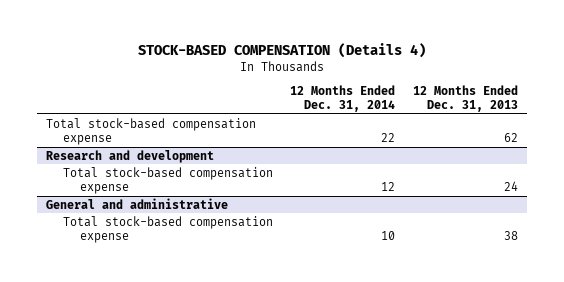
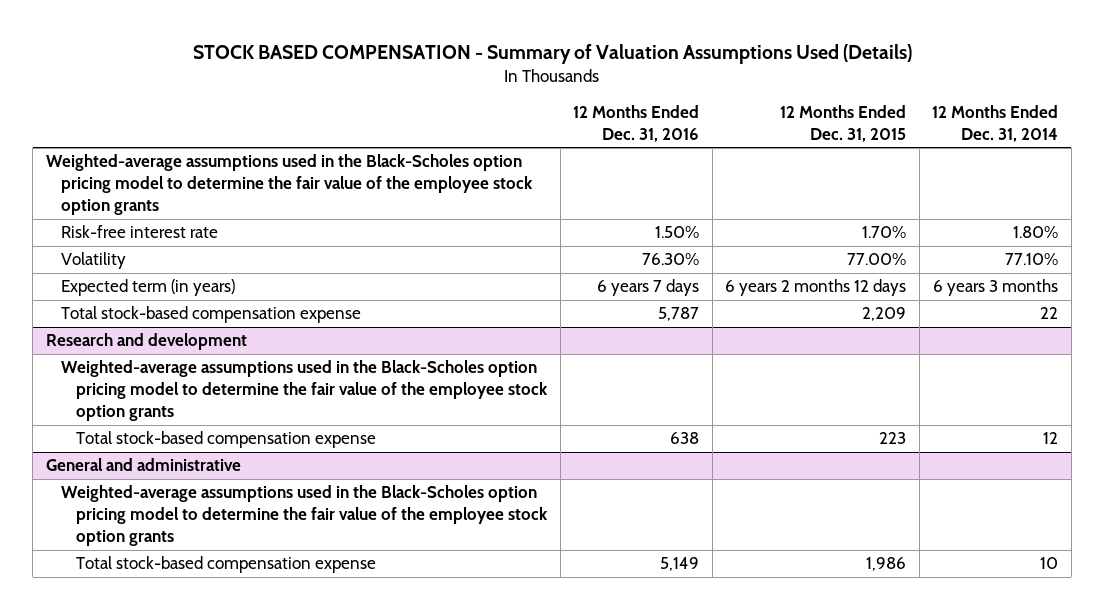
- STOCK-BASED COMPENSATION (Details 4)
+ STOCK BASED COMPENSATION - Summary of Valuation Assumptions Used (Details)
- | 12 Months Ended Dec. 31, 2014 | 12 Months Ended Dec. 31, 2013
+ | 12 Months Ended Dec. 31, 2016 | 12 Months Ended Dec. 31, 2015 | 12 Months Ended Dec. 31, 2014
+ Weighted-average assumptions used in the Black-Scholes option pricing model to determine the fair value of the employee stock option grants
+ Risk-free interest rate | 1.50% | 1.70% | 1.80%
+ Volatility | 76.30% | 77.00% | 77.10%
+ Expected term (in years) | 6 years 7 days | 6 years 2 months 12 days | 6 years 3 months
@ Research and development
+ Weighted-average assumptions used in the Black-Scholes option pricing model to determine the fair value of the employee stock option grants
@ General and administrative
+ Weighted-average assumptions used in the Black-Scholes option pricing model to determine the fair value of the employee stock option grants

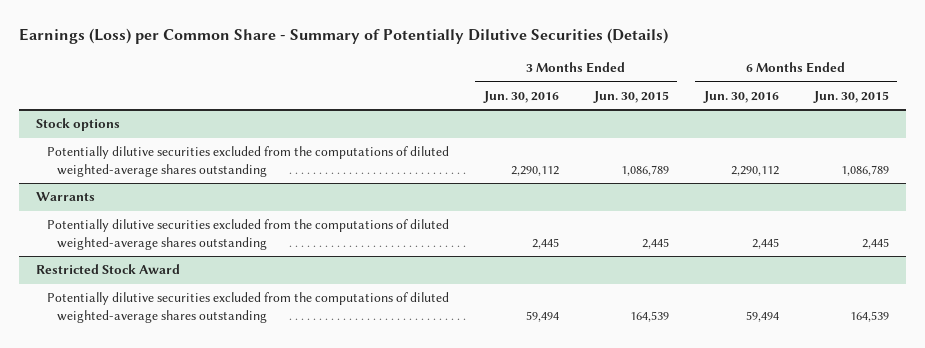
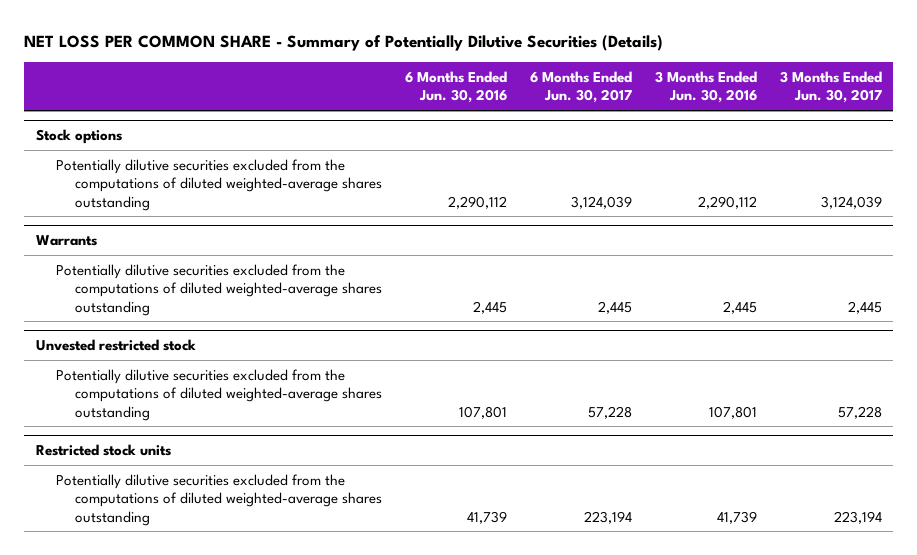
- Earnings (Loss) per Common Share - Summary of Potentially Dilutive Securities (Details)
+ NET LOSS PER COMMON SHARE - Summary of Potentially Dilutive Securities (Details)
- | 3 Months Ended Jun. 30, 2016 | 3 Months Ended Jun. 30, 2015 | 6 Months Ended Jun. 30, 2016 | 6 Months Ended Jun. 30, 2015
+ | 6 Months Ended Jun. 30, 2016 | 6 Months Ended Jun. 30, 2017 | 3 Months Ended Jun. 30, 2016 | 3 Months Ended Jun. 30, 2017
- Restricted Stock Award
- Potentially dilutive securities excluded from the computations of diluted weighted-average shares outstanding | 59,494 | 164,539 | 59,494 | 164,539
+ Unvested restricted stock
+ Potentially dilutive securities excluded from the computations of diluted weighted-average shares outstanding | 107,801 | 57,228 | 107,801 | 57,228
+ Restricted stock units
+ Potentially dilutive securities excluded from the computations of diluted weighted-average shares outstanding | 41,739 | 223,194 | 41,739 | 223,194

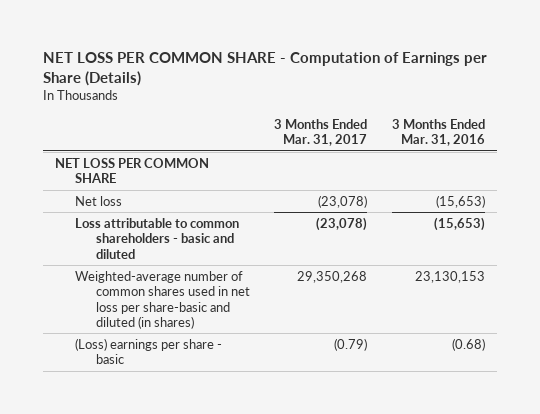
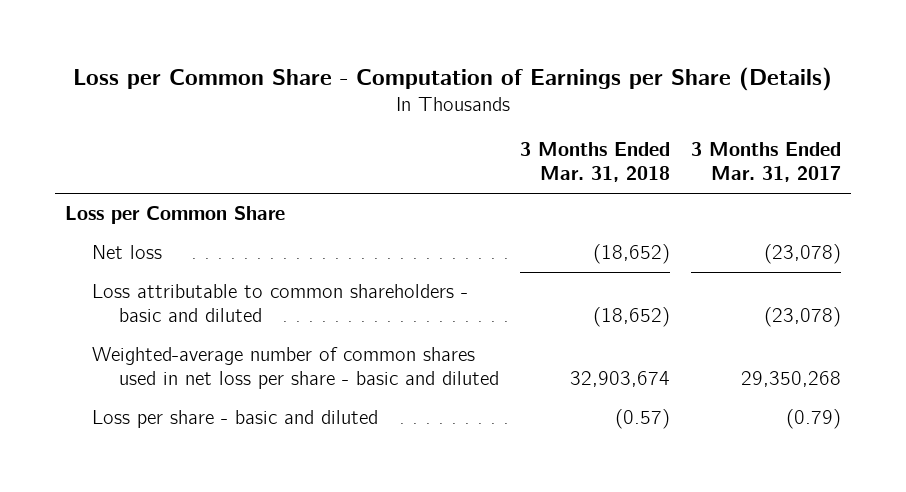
- NET LOSS PER COMMON SHARE - Computation of Earnings per Share (Details)
+ Loss per Common Share - Computation of Earnings per Share (Details)
- | 3 Months Ended Mar. 31, 2017 | 3 Months Ended Mar. 31, 2016
+ | 3 Months Ended Mar. 31, 2018 | 3 Months Ended Mar. 31, 2017
- NET LOSS PER COMMON SHARE
+ Loss per Common Share
- Weighted-average number of common shares used in net loss per share-basic and diluted (in shares) | 29,350,268 | 23,130,153
- (Loss) earnings per share - basic | (0.79) | (0.68)
+ Weighted-average number of common shares used in net loss per share - basic and diluted | 32,903,674 | 29,350,268
+ Loss per share - basic and diluted | (0.57) | (0.79)

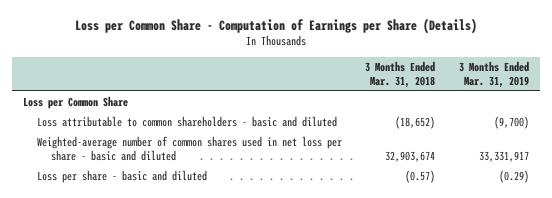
- | 3 Months Ended Mar. 31, 2018 | 3 Months Ended Mar. 31, 2017
+ | 3 Months Ended Mar. 31, 2018 | 3 Months Ended Mar. 31, 2019
- Net loss | (18,652) | (23,078)

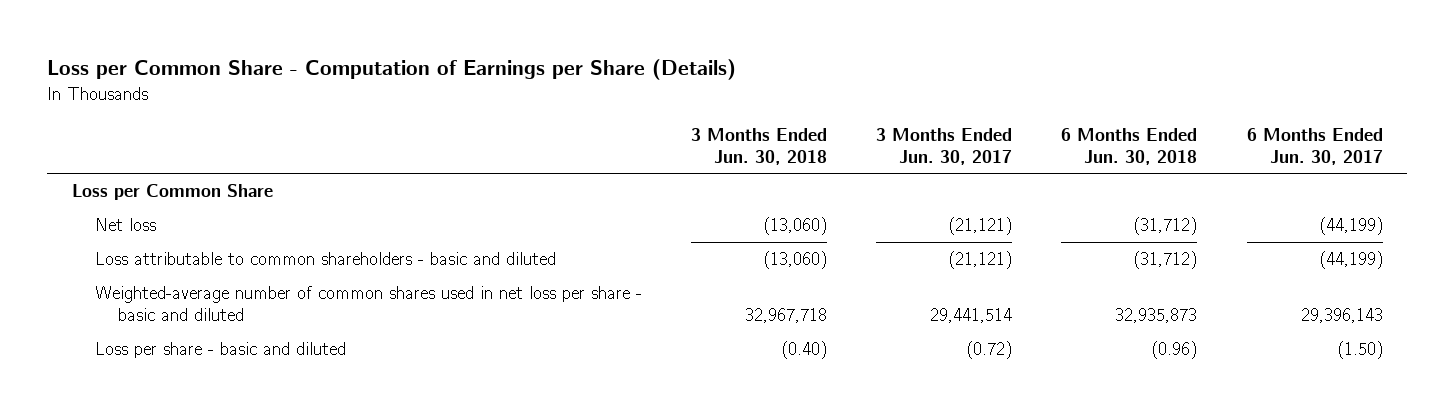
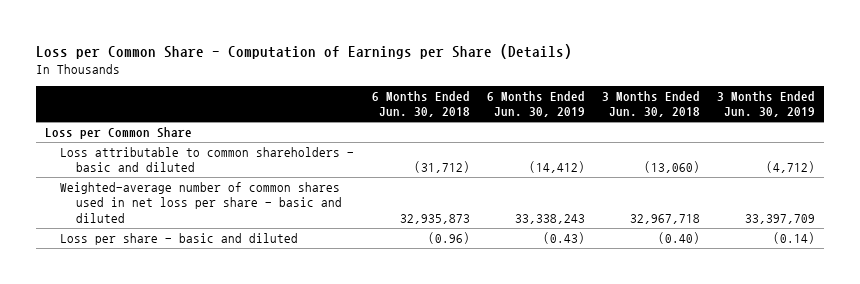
- | 3 Months Ended Jun. 30, 2018 | 3 Months Ended Jun. 30, 2017 | 6 Months Ended Jun. 30, 2018 | 6 Months Ended Jun. 30, 2017
+ | 6 Months Ended Jun. 30, 2018 | 6 Months Ended Jun. 30, 2019 | 3 Months Ended Jun. 30, 2018 | 3 Months Ended Jun. 30, 2019
- Net loss | (13,060) | (21,121) | (31,712) | (44,199)

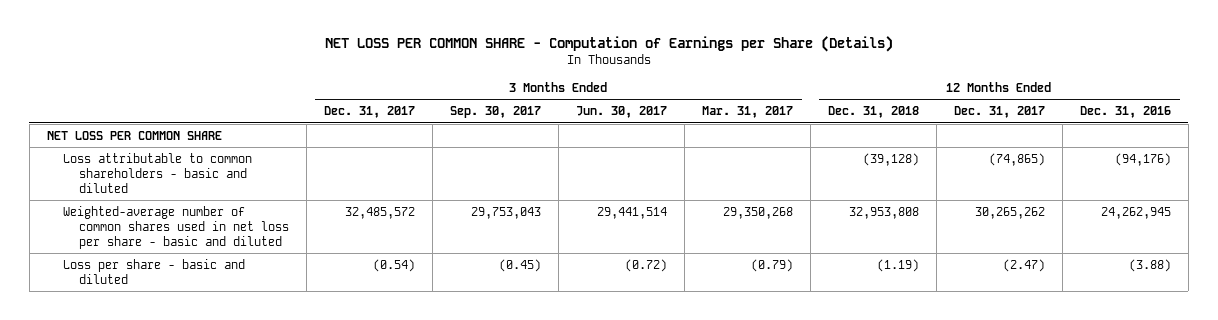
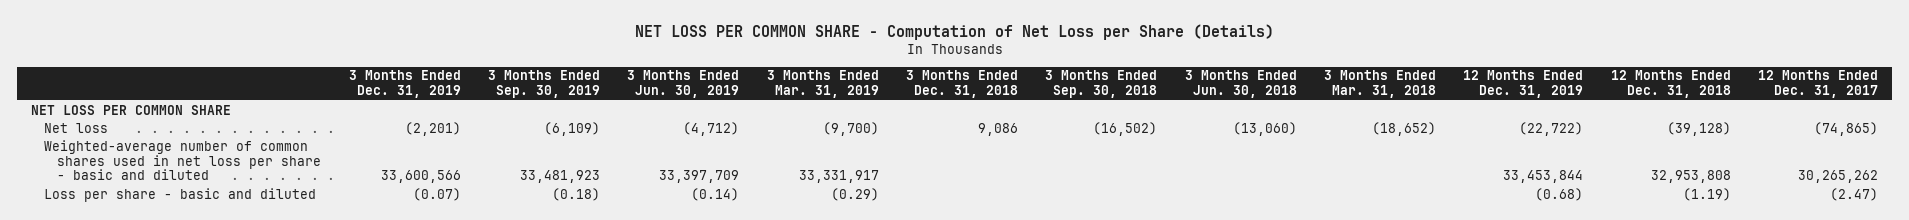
- NET LOSS PER COMMON SHARE - Computation of Earnings per Share (Details)
+ NET LOSS PER COMMON SHARE - Computation of Net Loss per Share (Details)
- | 3 Months Ended Dec. 31, 2017 | 3 Months Ended Sep. 30, 2017 | 3 Months Ended Jun. 30, 2017 | 3 Months Ended Mar. 31, 2017 | 12 Months Ended Dec. 31, 2018 | 12 Months Ended Dec. 31, 2017 | 12 Months Ended Dec. 31, 2016
+ | 3 Months Ended Dec. 31, 2019 | 3 Months Ended Sep. 30, 2019 | 3 Months Ended Jun. 30, 2019 | 3 Months Ended Mar. 31, 2019 | 3 Months Ended Dec. 31, 2018 | 3 Months Ended Sep. 30, 2018 | 3 Months Ended Jun. 30, 2018 | 3 Months Ended Mar. 31, 2018 | 12 Months Ended Dec. 31, 2019 | 12 Months Ended Dec. 31, 2018 | 12 Months Ended Dec. 31, 2017
- Loss attributable to common shareholders - basic and diluted | | | | | (39,128) | (74,865) | (94,176)
+ Net loss | (2,201) | (6,109) | (4,712) | (9,700) | 9,086 | (16,502) | (13,060) | (18,652) | (22,722) | (39,128) | (74,865)

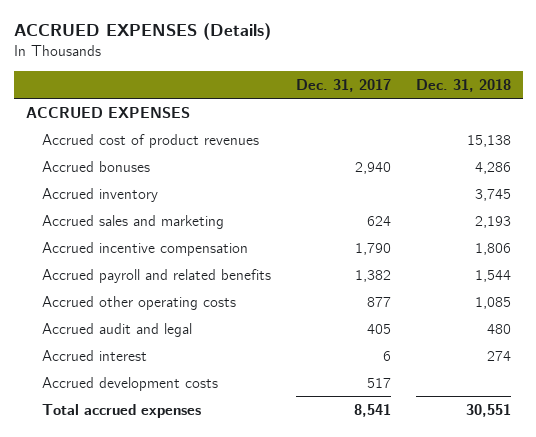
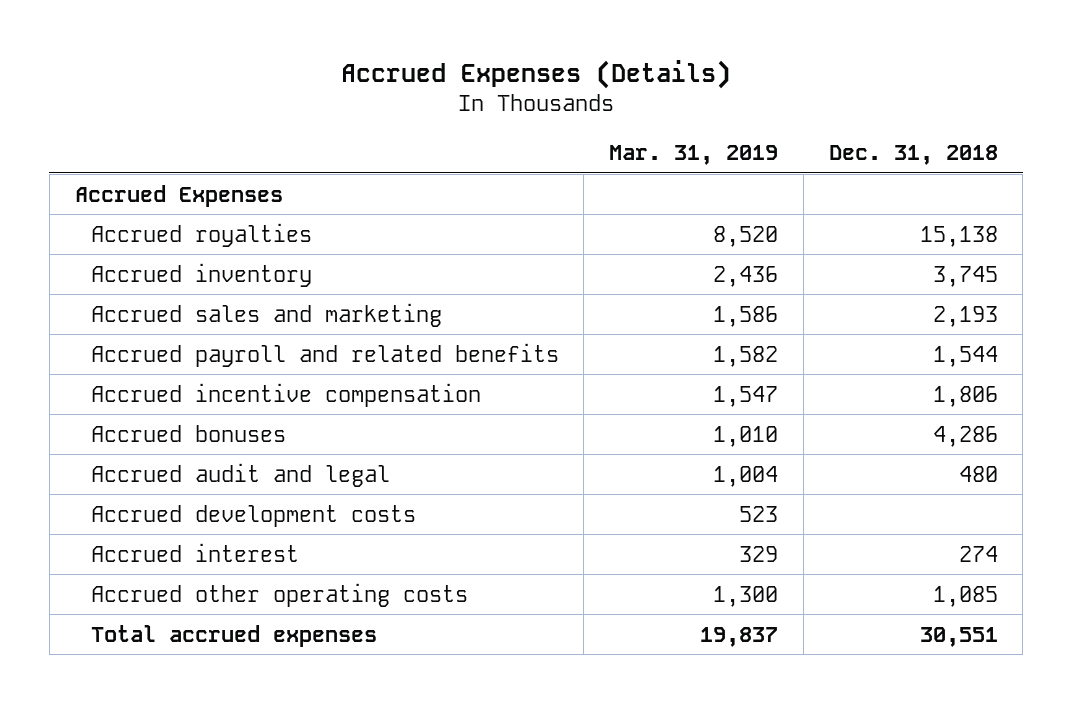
- ACCRUED EXPENSES (Details)
+ Accrued Expenses (Details)
- | Dec. 31, 2017 | Dec. 31, 2018
+ | Mar. 31, 2019 | Dec. 31, 2018
- ACCRUED EXPENSES
- Accrued cost of product revenues | | 15,138
+ Accrued Expenses
+ Accrued royalties | 8,520 | 15,138
moved down: Accrued incentive compensation | 1,547 | 1,806
moved down: Accrued bonuses | 1,010 | 4,286
moved down: Accrued interest | 329 | 274
moved down: Accrued other operating costs | 1,300 | 1,085

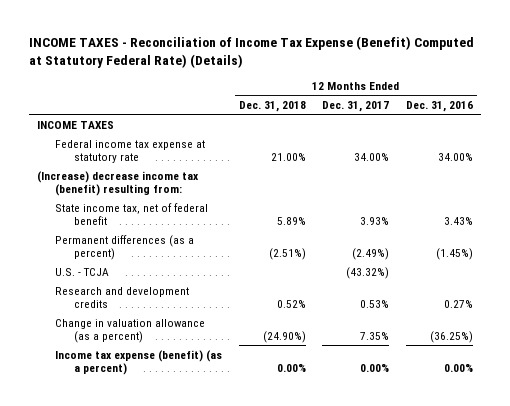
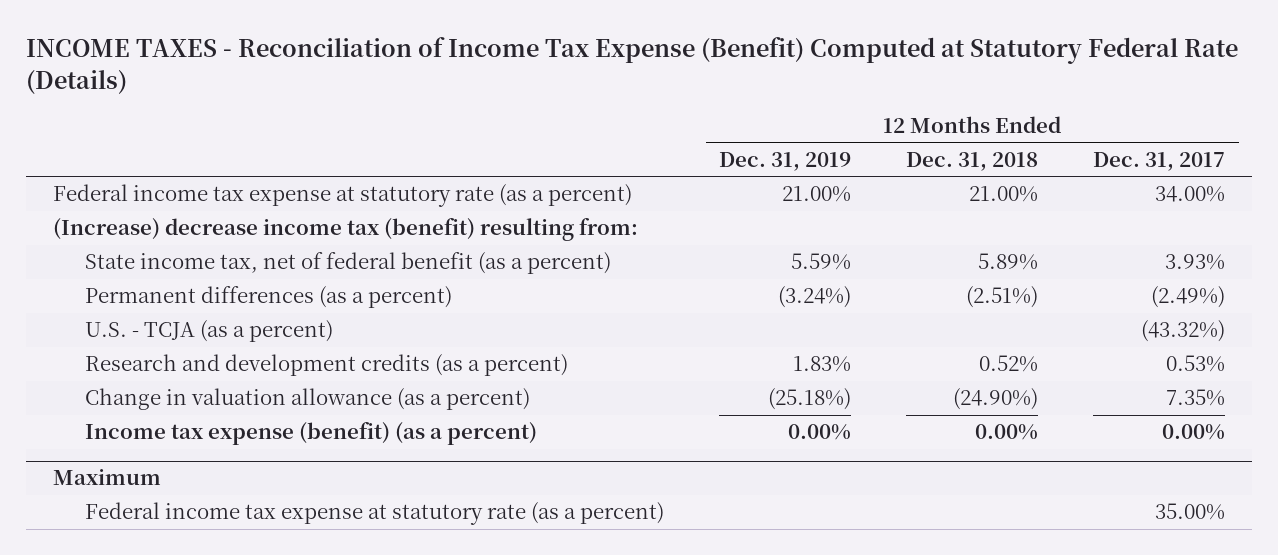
- INCOME TAXES - Reconciliation of Income Tax Expense (Benefit) Computed at Statutory Federal Rate) (Details)
+ INCOME TAXES - Reconciliation of Income Tax Expense (Benefit) Computed at Statutory Federal Rate (Details)
- | 12 Months Ended Dec. 31, 2018 | 12 Months Ended Dec. 31, 2017 | 12 Months Ended Dec. 31, 2016
+ | 12 Months Ended Dec. 31, 2019 | 12 Months Ended Dec. 31, 2018 | 12 Months Ended Dec. 31, 2017
- INCOME TAXES
- Federal income tax expense at statutory rate | 21.00% | 34.00% | 34.00%
+ Federal income tax expense at statutory rate (as a percent) | 21.00% | 21.00% | 34.00%
- State income tax, net of federal benefit | 5.89% | 3.93% | 3.43%
+ State income tax, net of federal benefit (as a percent) | 5.59% | 5.89% | 3.93%
- U.S. - TCJA | | (43.32%) |
- Research and development credits | 0.52% | 0.53% | 0.27%
+ U.S. - TCJA (as a percent) | | | (43.32%)
+ Research and development credits (as a percent) | 1.83% | 0.52% | 0.53%
+ Maximum
+ Federal income tax expense at statutory rate (as a percent) | | | 35.00%

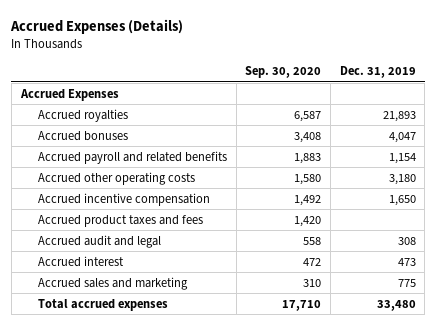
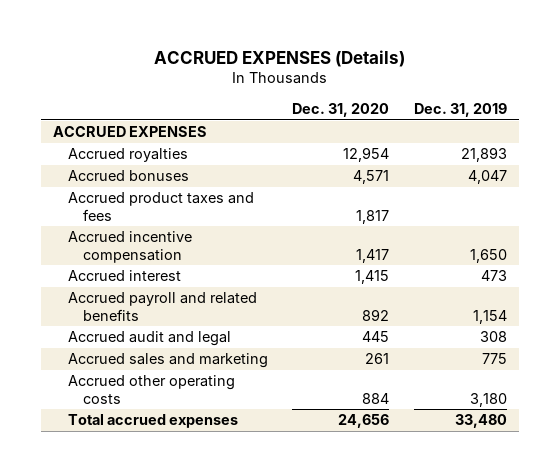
- Accrued Expenses (Details)
+ ACCRUED EXPENSES (Details)
- | Sep. 30, 2020 | Dec. 31, 2019
+ | Dec. 31, 2020 | Dec. 31, 2019
- Accrued Expenses
+ ACCRUED EXPENSES
moved down: Accrued incentive compensation | 1,417 | 1,650
moved down: Accrued payroll and related benefits | 892 | 1,154
moved down: Accrued audit and legal | 445 | 308
moved down: Accrued other operating costs | 884 | 3,180

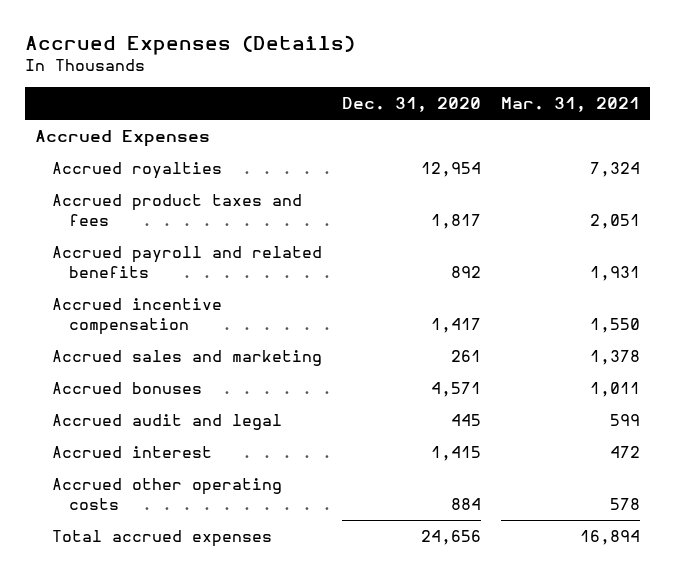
- ACCRUED EXPENSES (Details)
+ Accrued Expenses (Details)
- | Dec. 31, 2020 | Dec. 31, 2019
+ | Dec. 31, 2020 | Mar. 31, 2021
- ACCRUED EXPENSES
+ Accrued Expenses
moved down: Accrued incentive compensation | 1,417 | 1,550
moved down: Accrued bonuses | 4,571 | 1,011
moved down: Accrued audit and legal | 445 | 599
moved down: Accrued interest | 1,415 | 472

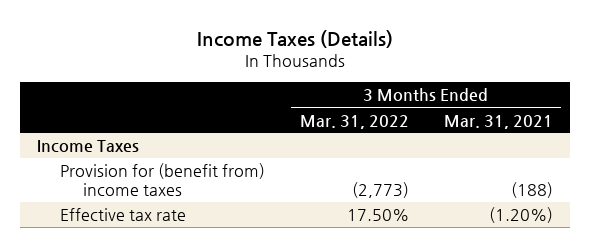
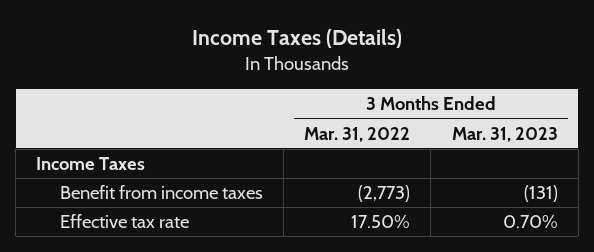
- | 3 Months Ended Mar. 31, 2022 | 3 Months Ended Mar. 31, 2021
+ | 3 Months Ended Mar. 31, 2022 | 3 Months Ended Mar. 31, 2023
- Provision for (benefit from) income taxes | (2,773) | (188)
+ Benefit from income taxes | (2,773) | (131)

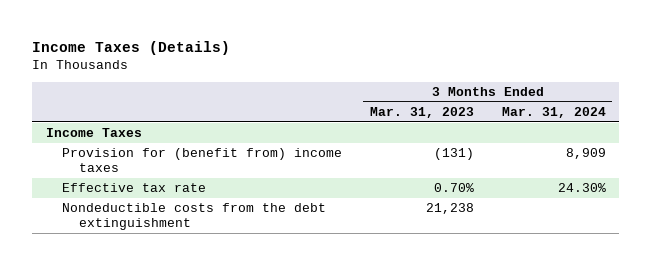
- | 3 Months Ended Mar. 31, 2022 | 3 Months Ended Mar. 31, 2023
+ | 3 Months Ended Mar. 31, 2023 | 3 Months Ended Mar. 31, 2024
- Benefit from income taxes | (2,773) | (131)
+ Provision for (benefit from) income taxes | (131) | 8,909
+ Nondeductible costs from the debt extinguishment | 21,238 |

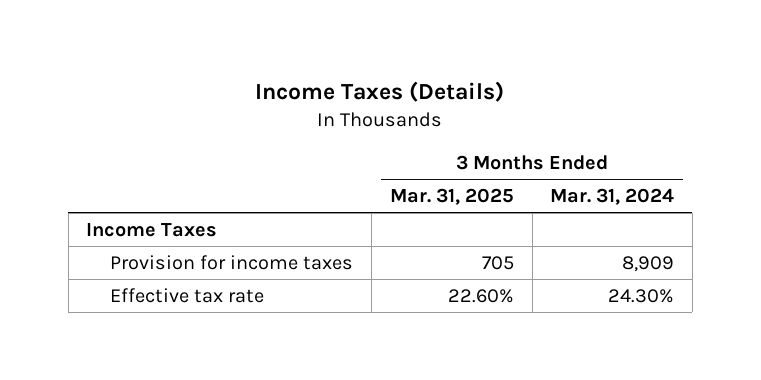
- | 3 Months Ended Mar. 31, 2023 | 3 Months Ended Mar. 31, 2024
+ | 3 Months Ended Mar. 31, 2025 | 3 Months Ended Mar. 31, 2024
- Provision for (benefit from) income taxes | (131) | 8,909
+ Provision for income taxes | 705 | 8,909
- Nondeductible costs from the debt extinguishment | 21,238 |

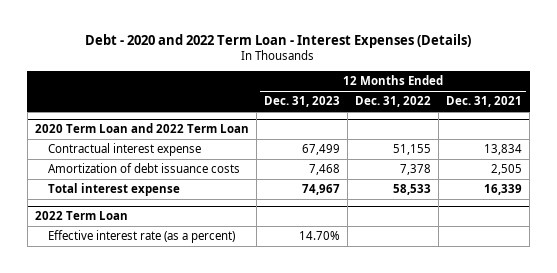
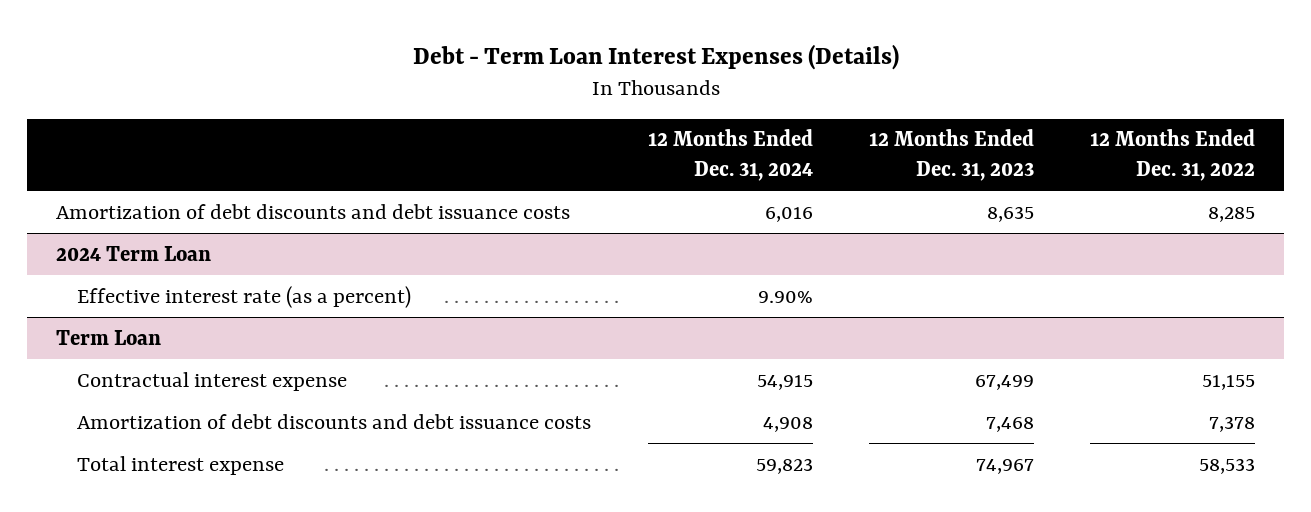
- Debt - 2020 and 2022 Term Loan - Interest Expenses (Details)
+ Debt - Term Loan Interest Expenses (Details)
- | 12 Months Ended Dec. 31, 2023 | 12 Months Ended Dec. 31, 2022 | 12 Months Ended Dec. 31, 2021
+ | 12 Months Ended Dec. 31, 2024 | 12 Months Ended Dec. 31, 2023 | 12 Months Ended Dec. 31, 2022
- 2020 Term Loan and 2022 Term Loan
+ Amortization of debt discounts and debt issuance costs | 6,016 | 8,635 | 8,285
+ 2024 Term Loan
+ Effective interest rate (as a percent) | 9.90% | |
+ Term Loan
- Amortization of debt issuance costs | 7,468 | 7,378 | 2,505
+ Amortization of debt discounts and debt issuance costs | 4,908 | 7,468 | 7,378
- 2022 Term Loan
- Effective interest rate (as a percent) | 14.70% | |

